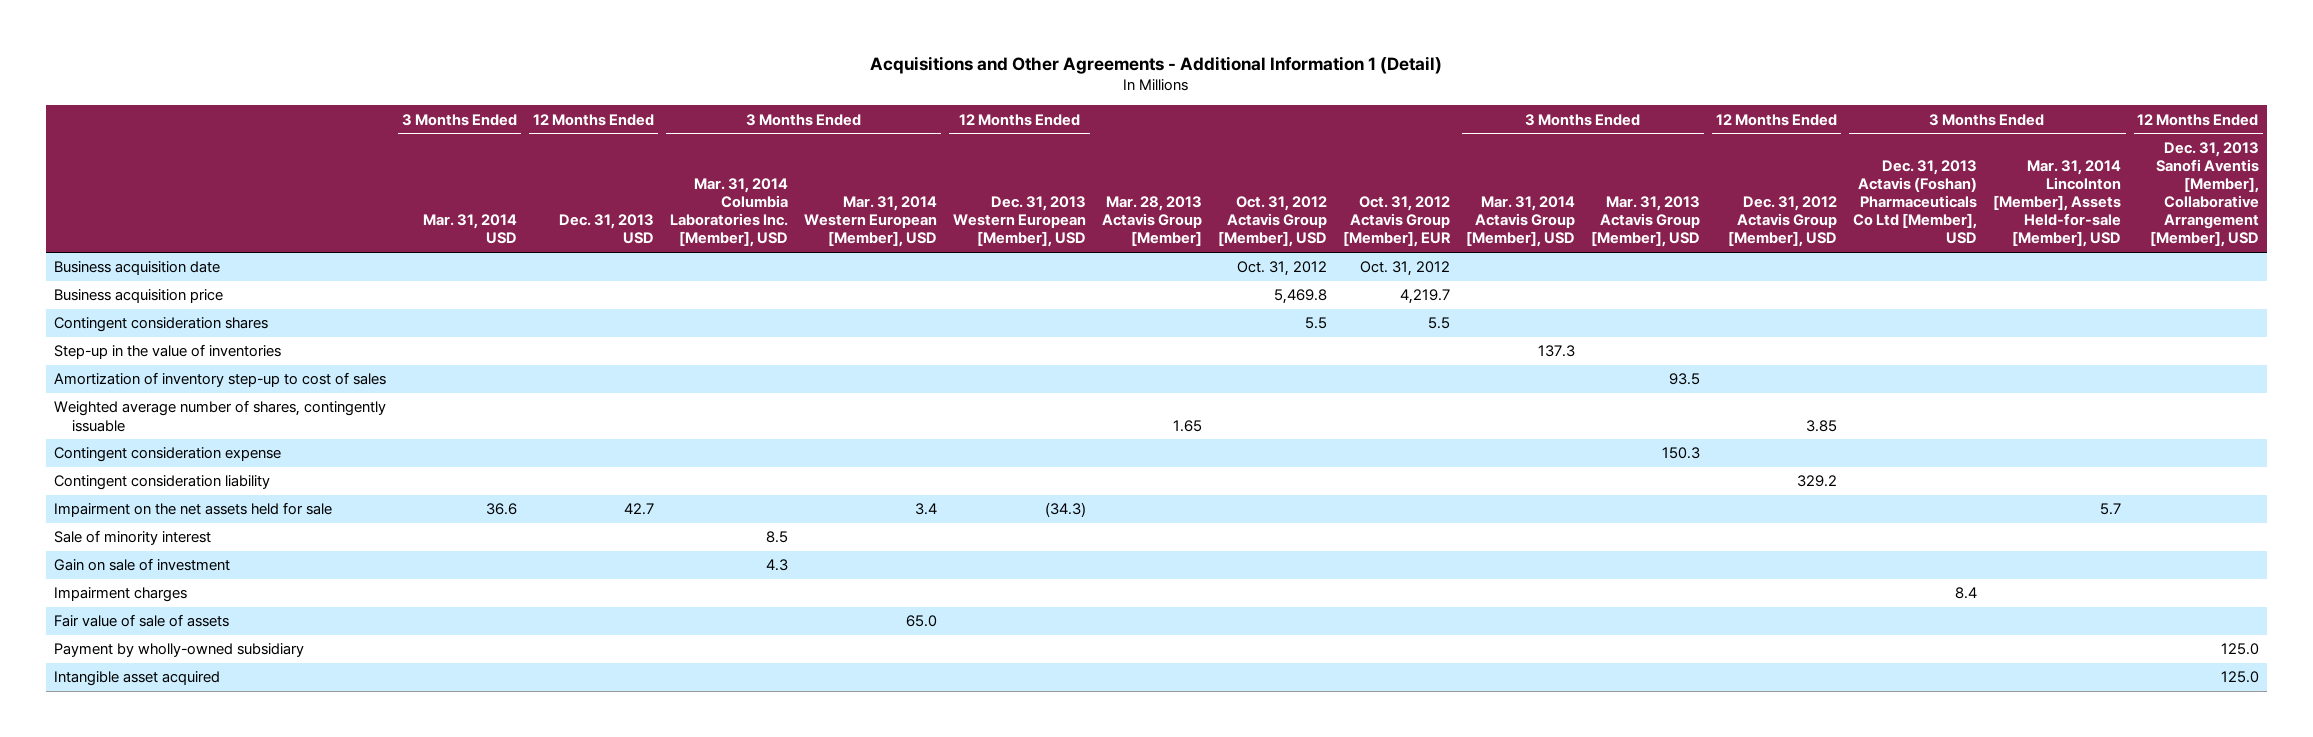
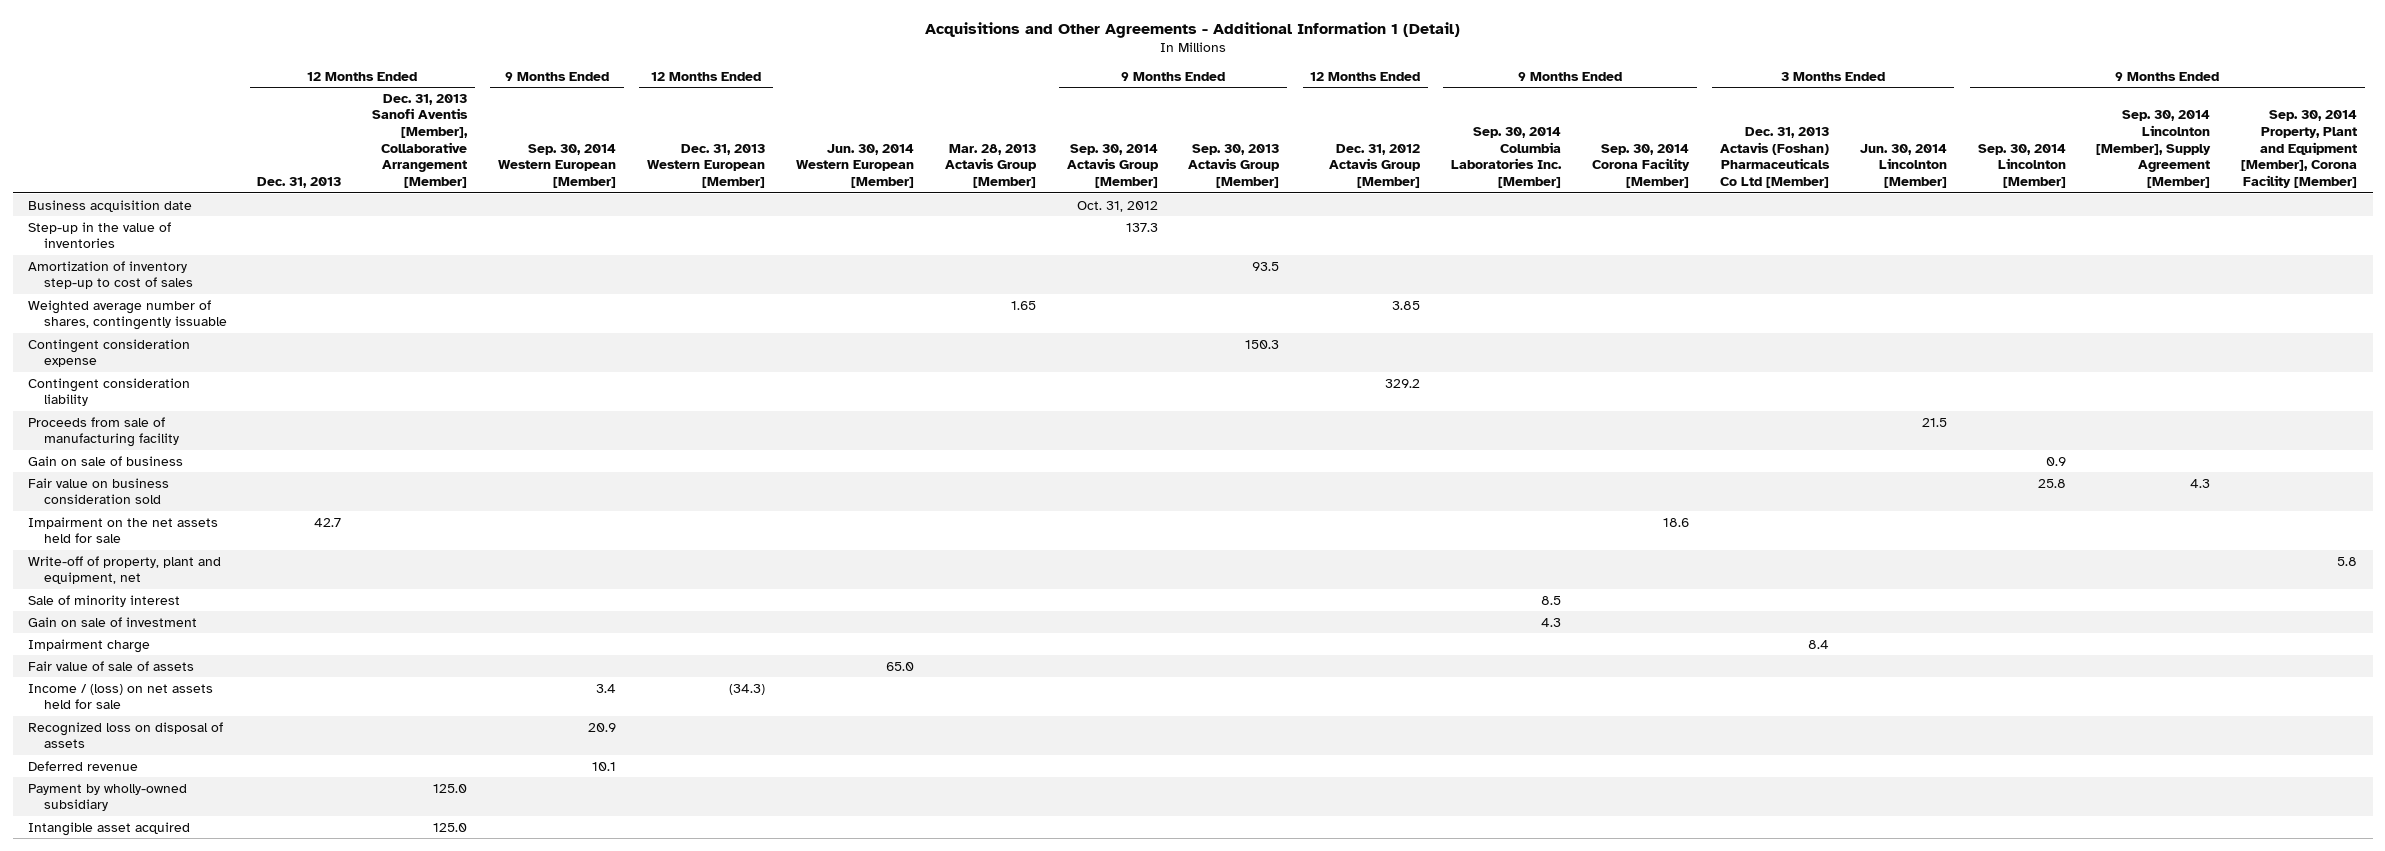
- | 3 Months Ended Mar. 31, 2014 USD | 12 Months Ended Dec. 31, 2013 USD | 3 Months Ended Mar. 31, 2014 Columbia Laboratories Inc. [Member], USD | 3 Months Ended Mar. 31, 2014 Western European [Member], USD | 12 Months Ended Dec. 31, 2013 Western European [Member], USD | Mar. 28, 2013 Actavis Group [Member] | Oct. 31, 2012 Actavis Group [Member], USD | Oct. 31, 2012 Actavis Group [Member], EUR | 3 Months Ended Mar. 31, 2014 Actavis Group [Member], USD | 3 Months Ended Mar. 31, 2013 Actavis Group [Member], USD | 12 Months Ended Dec. 31, 2012 Actavis Group [Member], USD | 3 Months Ended Dec. 31, 2013 Actavis (Foshan) Pharmaceuticals Co Ltd [Member], USD | 3 Months Ended Mar. 31, 2014 Lincolnton [Member], Assets Held-for-sale [Member], USD | 12 Months Ended Dec. 31, 2013 Sanofi Aventis [Member], Collaborative Arrangement [Member], USD
+ | 12 Months Ended Dec. 31, 2013 | 12 Months Ended Dec. 31, 2013 Sanofi Aventis [Member], Collaborative Arrangement [Member] | 9 Months Ended Sep. 30, 2014 Western European [Member] | 12 Months Ended Dec. 31, 2013 Western European [Member] | Jun. 30, 2014 Western European [Member] | Mar. 28, 2013 Actavis Group [Member] | 9 Months Ended Sep. 30, 2014 Actavis Group [Member] | 9 Months Ended Sep. 30, 2013 Actavis Group [Member] | 12 Months Ended Dec. 31, 2012 Actavis Group [Member] | 9 Months Ended Sep. 30, 2014 Columbia Laboratories Inc. [Member] | 9 Months Ended Sep. 30, 2014 Corona Facility [Member] | 3 Months Ended Dec. 31, 2013 Actavis (Foshan) Pharmaceuticals Co Ltd [Member] | 3 Months Ended Jun. 30, 2014 Lincolnton [Member] | 9 Months Ended Sep. 30, 2014 Lincolnton [Member] | 9 Months Ended Sep. 30, 2014 Lincolnton [Member], Supply Agreement [Member] | 9 Months Ended Sep. 30, 2014 Property, Plant and Equipment [Member], Corona Facility [Member]
- Business acquisition price | | | | | | | 5,469.8 | 4,219.7 | | | | | |
- Contingent consideration shares | | | | | | | 5.5 | 5.5 | | | | | |
+ Proceeds from sale of manufacturing facility | | | | | | | | | | | | | 21.5 | | |
+ Gain on sale of business | | | | | | | | | | | | | | 0.9 | |
+ Fair value on business consideration sold | | | | | | | | | | | | | | 25.8 | 4.3 |
+ Write-off of property, plant and equipment, net | | | | | | | | | | | | | | | | 5.8
- Impairment charges | | | | | | | | | | | | 8.4 | |
+ Impairment charge | | | | | | | | | | | | 8.4 | | | |
+ Income / (loss) on net assets held for sale | | | 3.4 | (34.3) | | | | | | | | | | | |
+ Recognized loss on disposal of assets | | | 20.9 | | | | | | | | | | | | |
+ Deferred revenue | | | 10.1 | | | | | | | | | | | | |

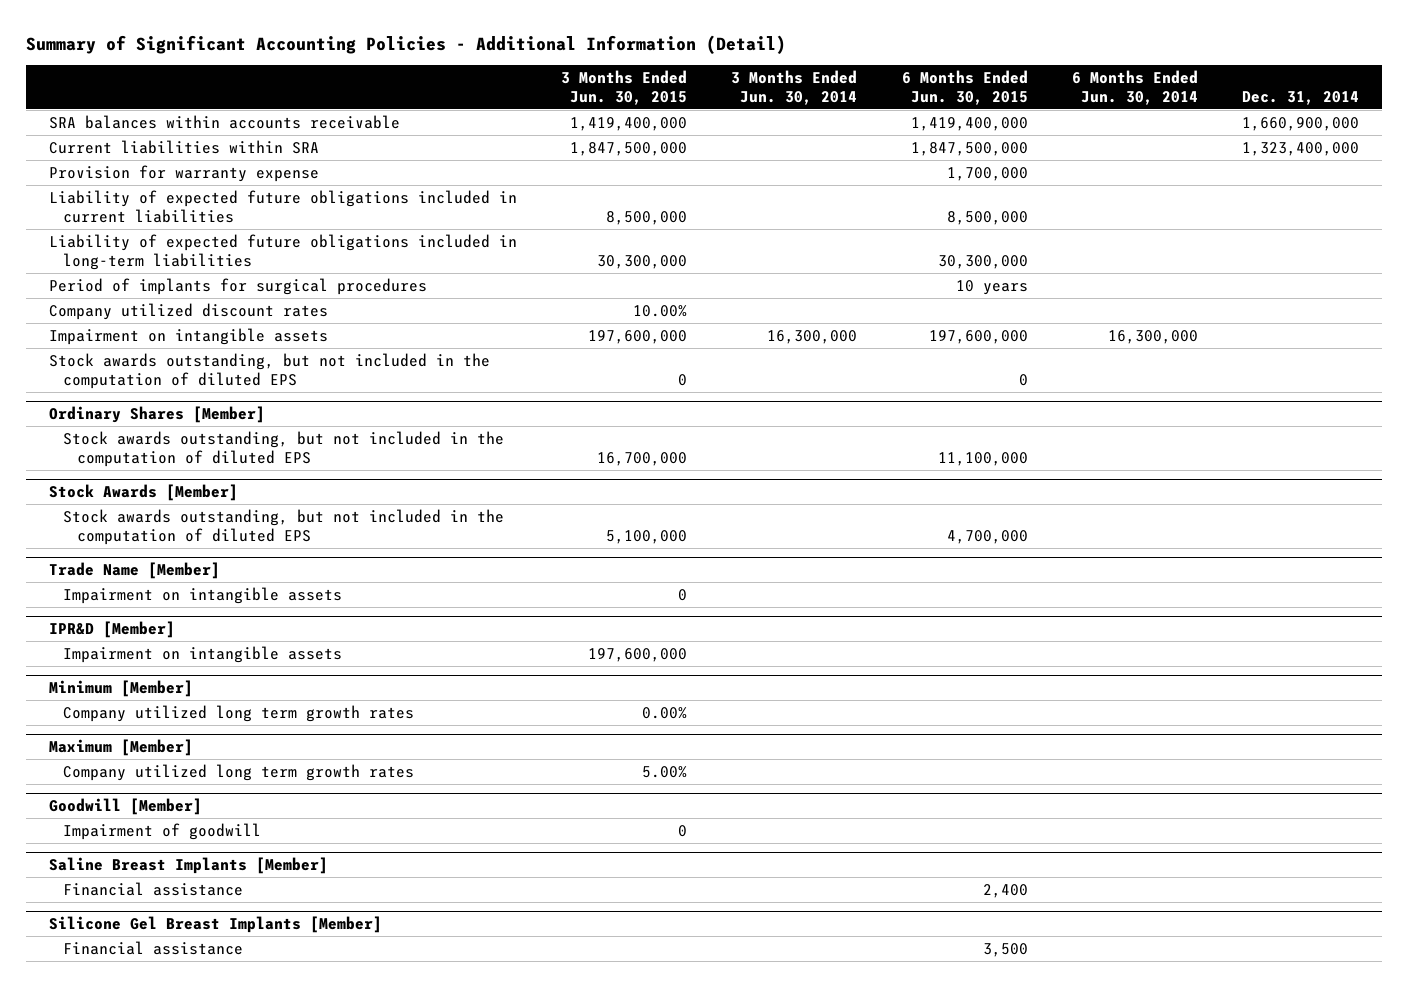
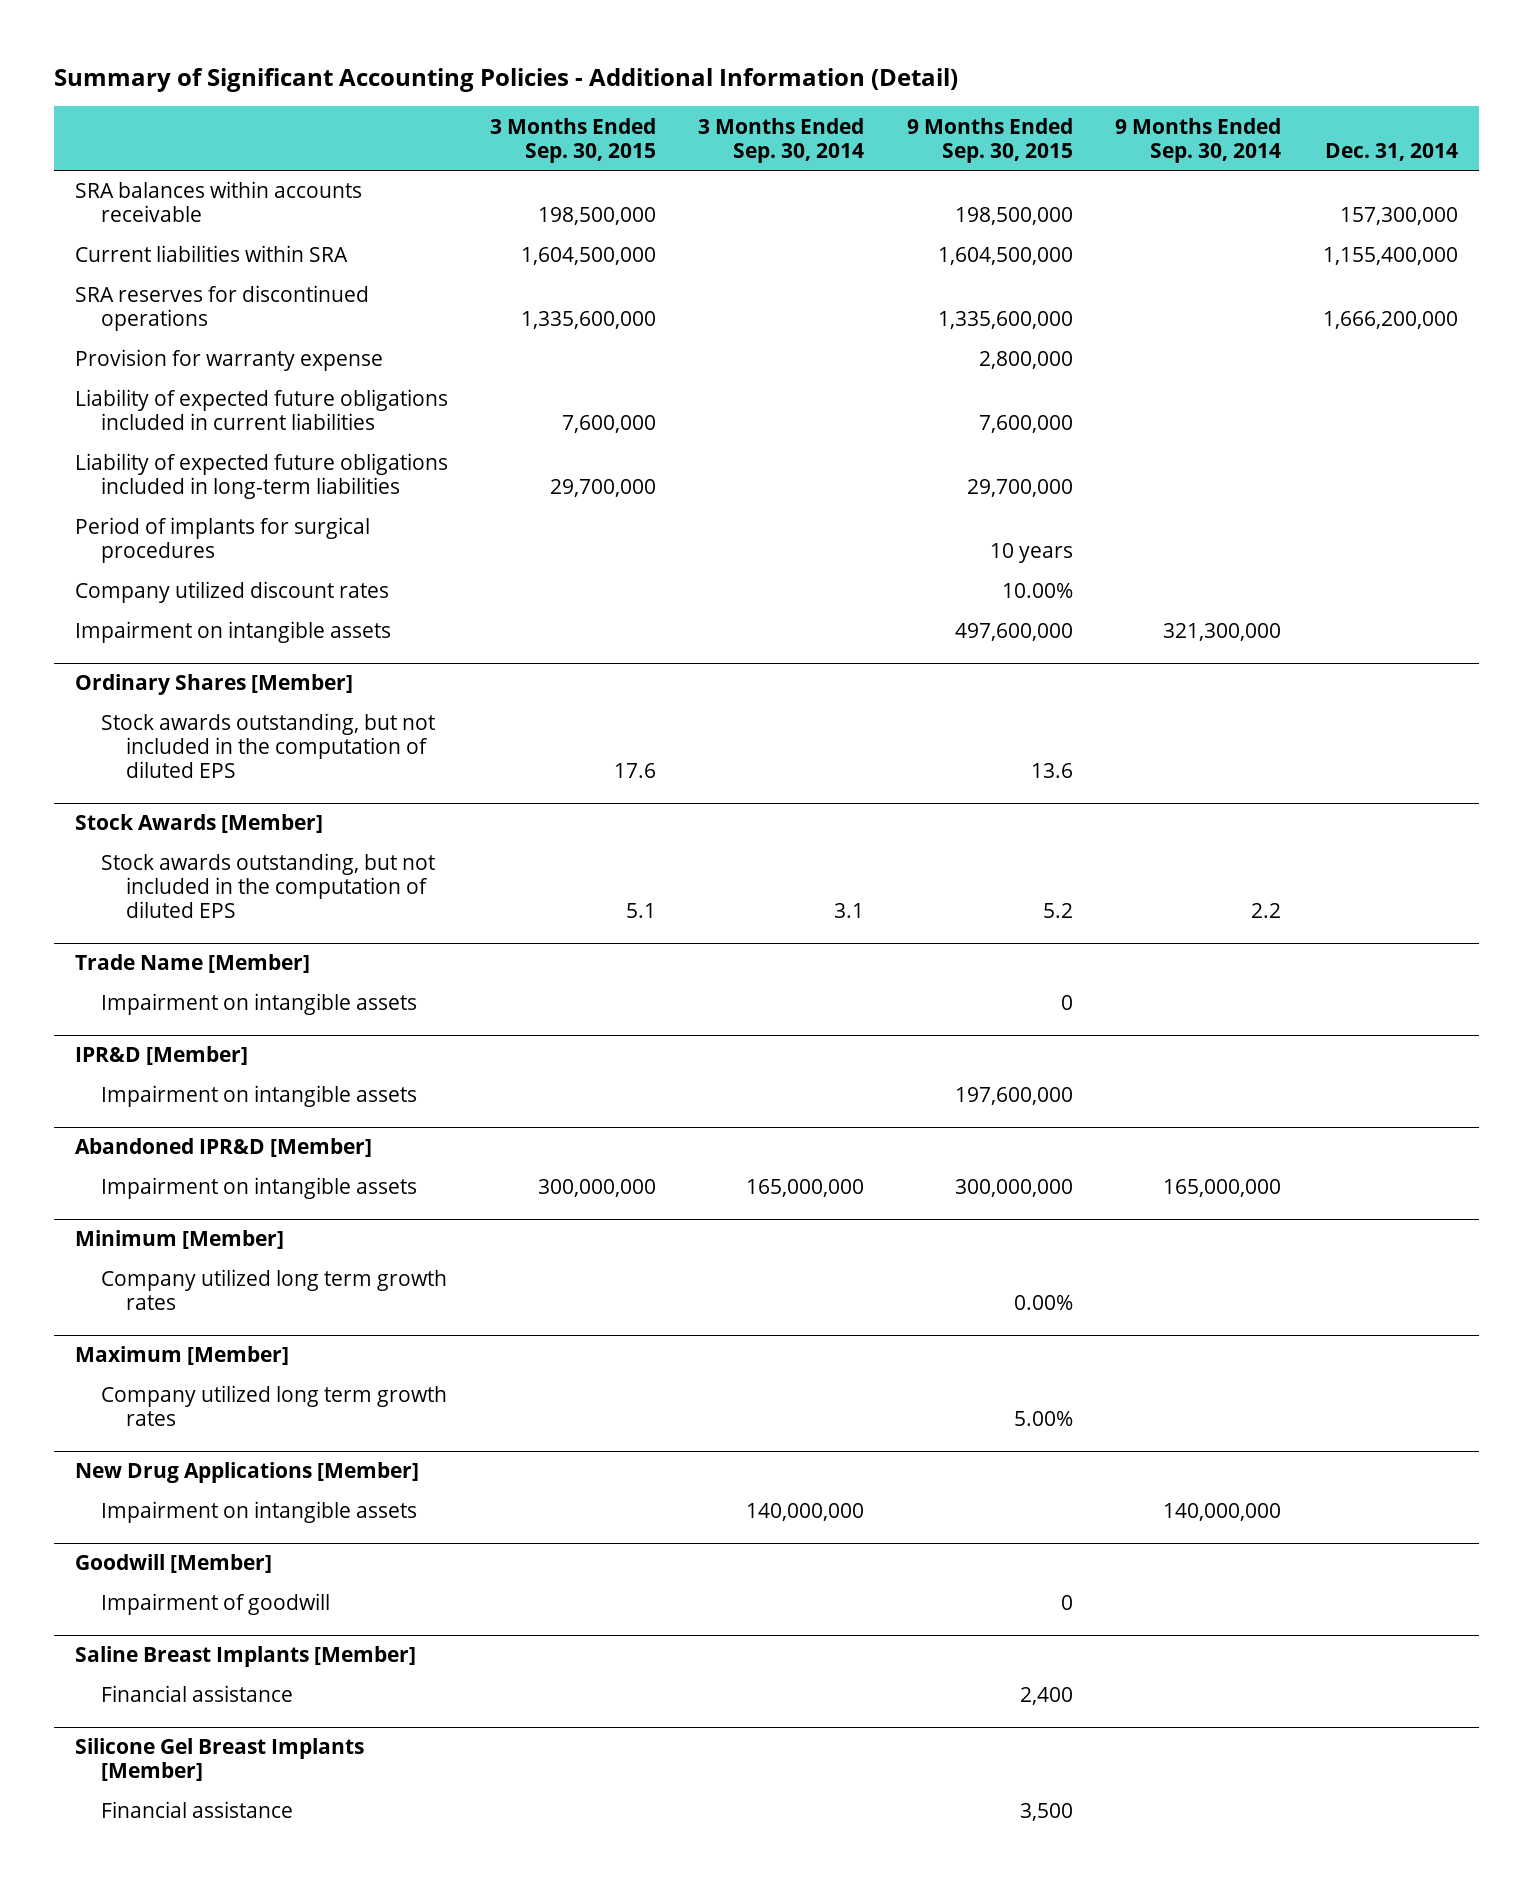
- | 3 Months Ended Jun. 30, 2015 | 3 Months Ended Jun. 30, 2014 | 6 Months Ended Jun. 30, 2015 | 6 Months Ended Jun. 30, 2014 | Dec. 31, 2014
+ | 3 Months Ended Sep. 30, 2015 | 3 Months Ended Sep. 30, 2014 | 9 Months Ended Sep. 30, 2015 | 9 Months Ended Sep. 30, 2014 | Dec. 31, 2014
- SRA balances within accounts receivable | 1,419,400,000 | | 1,419,400,000 | | 1,660,900,000
- Current liabilities within SRA | 1,847,500,000 | | 1,847,500,000 | | 1,323,400,000
+ SRA balances within accounts receivable | 198,500,000 | | 198,500,000 | | 157,300,000
+ Current liabilities within SRA | 1,604,500,000 | | 1,604,500,000 | | 1,155,400,000
+ SRA reserves for discontinued operations | 1,335,600,000 | | 1,335,600,000 | | 1,666,200,000
- Stock awards outstanding, but not included in the computation of diluted EPS | 0 | | 0 | |
+ Abandoned IPR&D [Member]
+ Impairment on intangible assets | 300,000,000 | 165,000,000 | 300,000,000 | 165,000,000 |
+ New Drug Applications [Member]
+ Impairment on intangible assets | | 140,000,000 | | 140,000,000 |

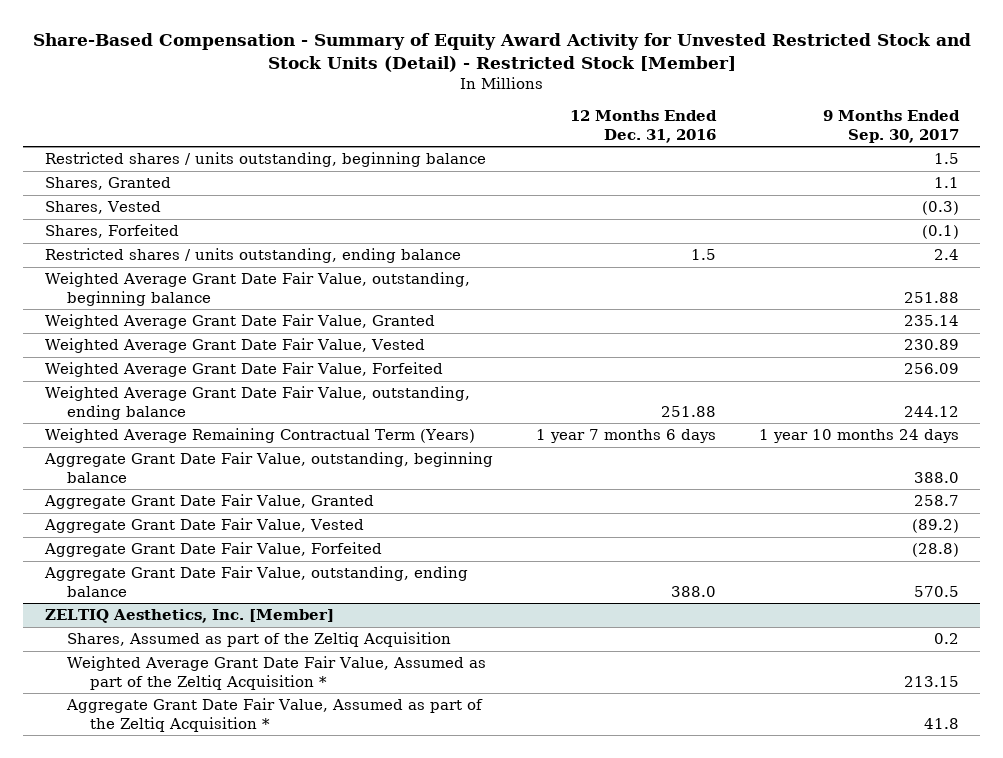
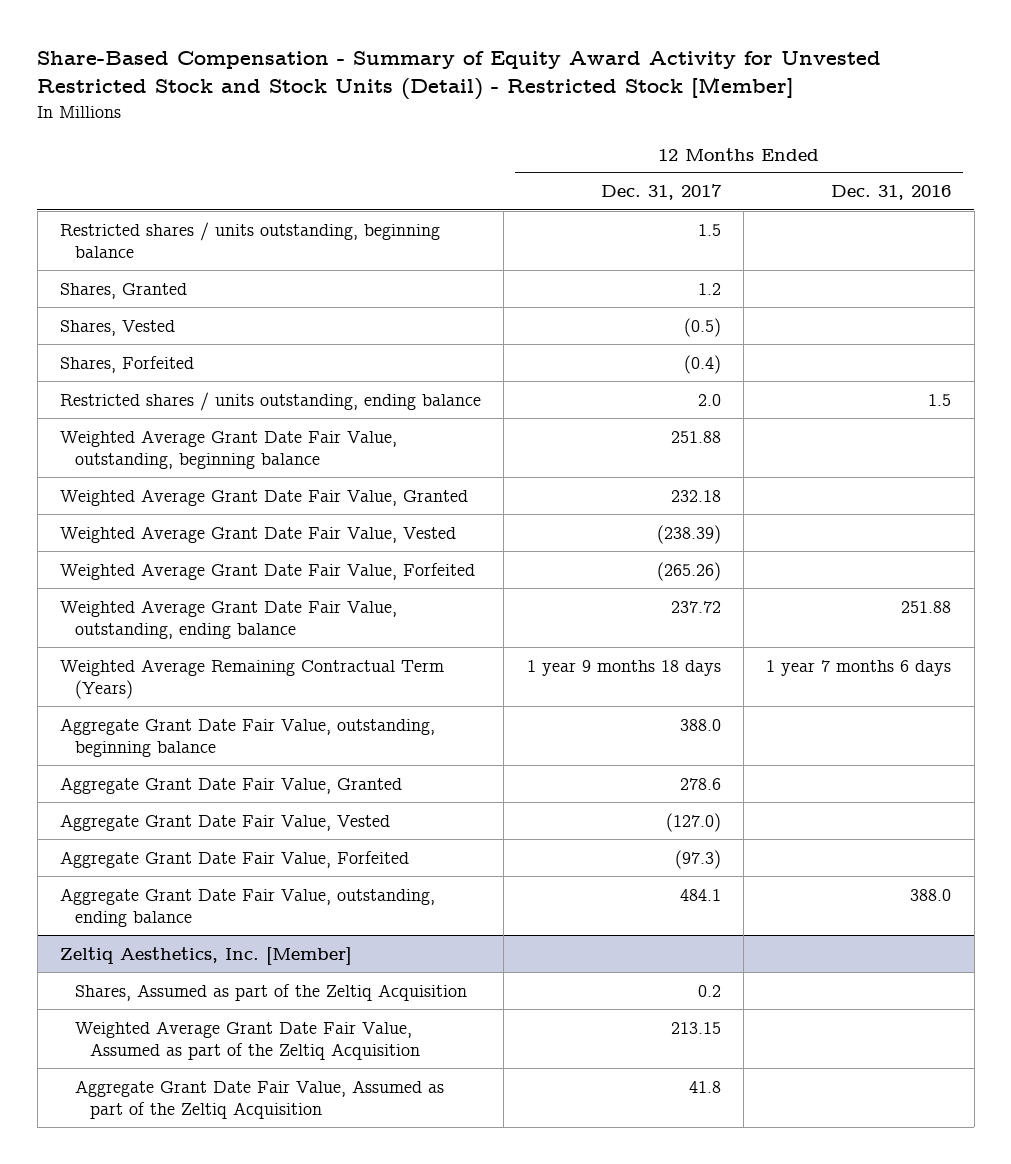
- | 12 Months Ended Dec. 31, 2016 | 9 Months Ended Sep. 30, 2017
+ | 12 Months Ended Dec. 31, 2017 | 12 Months Ended Dec. 31, 2016
- ZELTIQ Aesthetics, Inc. [Member]
+ Zeltiq Aesthetics, Inc. [Member]
- Weighted Average Grant Date Fair Value, Assumed as part of the Zeltiq Acquisition * | | 213.15
- Aggregate Grant Date Fair Value, Assumed as part of the Zeltiq Acquisition * | | 41.8
+ Weighted Average Grant Date Fair Value, Assumed as part of the Zeltiq Acquisition | 213.15 |
+ Aggregate Grant Date Fair Value, Assumed as part of the Zeltiq Acquisition | 41.8 |

